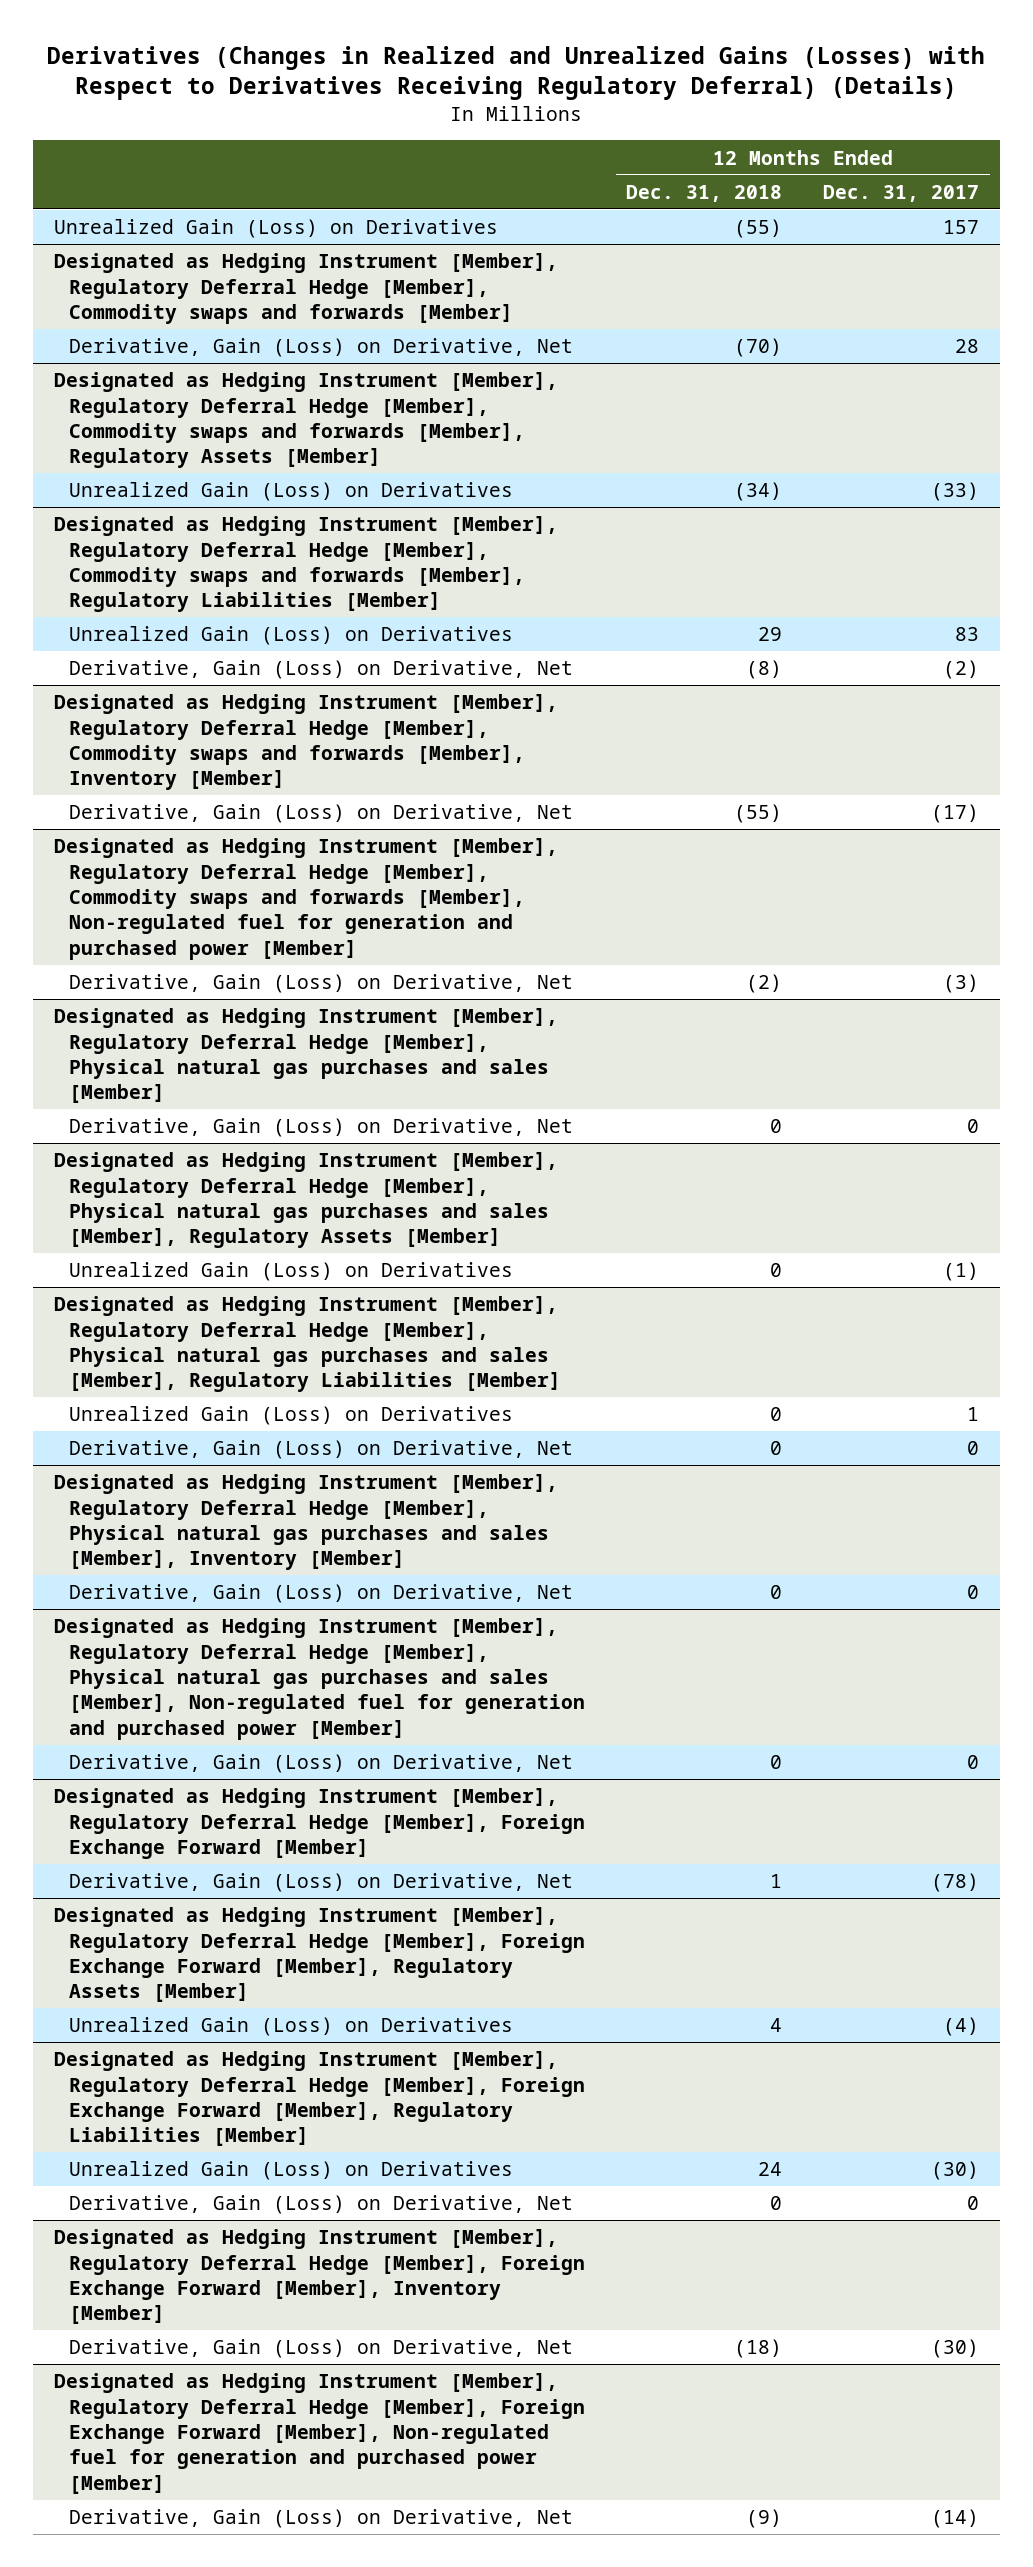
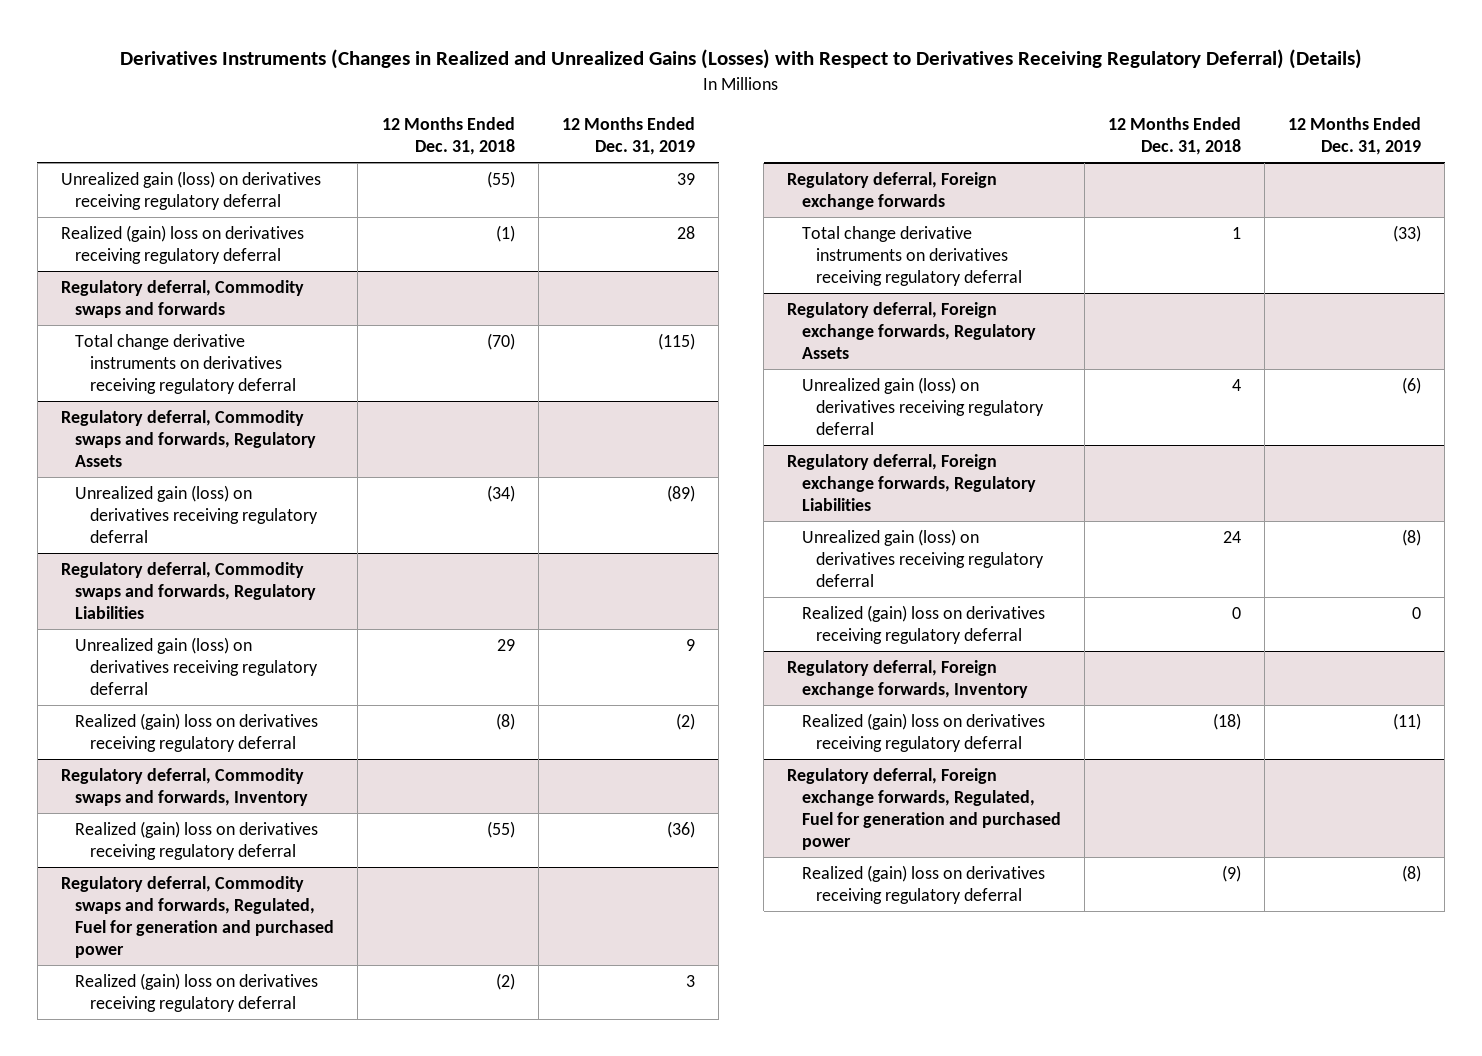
- Derivatives (Changes in Realized and Unrealized Gains (Losses) with Respect to Derivatives Receiving Regulatory Deferral) (Details)
+ Derivatives Instruments (Changes in Realized and Unrealized Gains (Losses) with Respect to Derivatives Receiving Regulatory Deferral) (Details)
- | 12 Months Ended Dec. 31, 2018 | 12 Months Ended Dec. 31, 2017
+ | 12 Months Ended Dec. 31, 2018 | 12 Months Ended Dec. 31, 2019
- Unrealized Gain (Loss) on Derivatives | (55) | 157
- Designated as Hedging Instrument [Member], Regulatory Deferral Hedge [Member], Commodity swaps and forwards [Member]
- Derivative, Gain (Loss) on Derivative, Net | (70) | 28
- Designated as Hedging Instrument [Member], Regulatory Deferral Hedge [Member], Commodity swaps and forwards [Member], Regulatory Assets [Member]
- Unrealized Gain (Loss) on Derivatives | (34) | (33)
- Designated as Hedging Instrument [Member], Regulatory Deferral Hedge [Member], Commodity swaps and forwards [Member], Regulatory Liabilities [Member]
- Unrealized Gain (Loss) on Derivatives | 29 | 83
- Derivative, Gain (Loss) on Derivative, Net | (8) | (2)
- Designated as Hedging Instrument [Member], Regulatory Deferral Hedge [Member], Commodity swaps and forwards [Member], Inventory [Member]
- Derivative, Gain (Loss) on Derivative, Net | (55) | (17)
- Designated as Hedging Instrument [Member], Regulatory Deferral Hedge [Member], Commodity swaps and forwards [Member], Non-regulated fuel for generation and purchased power [Member]
- Derivative, Gain (Loss) on Derivative, Net | (2) | (3)
- Designated as Hedging Instrument [Member], Regulatory Deferral Hedge [Member], Physical natural gas purchases and sales [Member]
- Derivative, Gain (Loss) on Derivative, Net | 0 | 0
- Designated as Hedging Instrument [Member], Regulatory Deferral Hedge [Member], Physical natural gas purchases and sales [Member], Regulatory Assets [Member]
- Unrealized Gain (Loss) on Derivatives | 0 | (1)
- Designated as Hedging Instrument [Member], Regulatory Deferral Hedge [Member], Physical natural gas purchases and sales [Member], Regulatory Liabilities [Member]
- Unrealized Gain (Loss) on Derivatives | 0 | 1
- Derivative, Gain (Loss) on Derivative, Net | 0 | 0
- Designated as Hedging Instrument [Member], Regulatory Deferral Hedge [Member], Physical natural gas purchases and sales [Member], Inventory [Member]
- Derivative, Gain (Loss) on Derivative, Net | 0 | 0
- Designated as Hedging Instrument [Member], Regulatory Deferral Hedge [Member], Physical natural gas purchases and sales [Member], Non-regulated fuel for generation and purchased power [Member]
- Derivative, Gain (Loss) on Derivative, Net | 0 | 0
- Designated as Hedging Instrument [Member], Regulatory Deferral Hedge [Member], Foreign Exchange Forward [Member]
- Derivative, Gain (Loss) on Derivative, Net | 1 | (78)
- Designated as Hedging Instrument [Member], Regulatory Deferral Hedge [Member], Foreign Exchange Forward [Member], Regulatory Assets [Member]
- Unrealized Gain (Loss) on Derivatives | 4 | (4)
- Designated as Hedging Instrument [Member], Regulatory Deferral Hedge [Member], Foreign Exchange Forward [Member], Regulatory Liabilities [Member]
- Unrealized Gain (Loss) on Derivatives | 24 | (30)
- Derivative, Gain (Loss) on Derivative, Net | 0 | 0
- Designated as Hedging Instrument [Member], Regulatory Deferral Hedge [Member], Foreign Exchange Forward [Member], Inventory [Member]
- Derivative, Gain (Loss) on Derivative, Net | (18) | (30)
- Designated as Hedging Instrument [Member], Regulatory Deferral Hedge [Member], Foreign Exchange Forward [Member], Non-regulated fuel for generation and purchased power [Member]
- Derivative, Gain (Loss) on Derivative, Net | (9) | (14)
+ Unrealized gain (loss) on derivatives receiving regulatory deferral | (55) | 39
+ Realized (gain) loss on derivatives receiving regulatory deferral | (1) | 28
+ Regulatory deferral, Commodity swaps and forwards
+ Total change derivative instruments on derivatives receiving regulatory deferral | (70) | (115)
+ Regulatory deferral, Commodity swaps and forwards, Regulatory Assets
+ Unrealized gain (loss) on derivatives receiving regulatory deferral | (34) | (89)
+ Regulatory deferral, Commodity swaps and forwards, Regulatory Liabilities
+ Unrealized gain (loss) on derivatives receiving regulatory deferral | 29 | 9
+ Realized (gain) loss on derivatives receiving regulatory deferral | (8) | (2)
+ Regulatory deferral, Commodity swaps and forwards, Inventory
+ Realized (gain) loss on derivatives receiving regulatory deferral | (55) | (36)
+ Regulatory deferral, Commodity swaps and forwards, Regulated, Fuel for generation and purchased power
+ Realized (gain) loss on derivatives receiving regulatory deferral | (2) | 3
+ Regulatory deferral, Foreign exchange forwards
+ Total change derivative instruments on derivatives receiving regulatory deferral | 1 | (33)
+ Regulatory deferral, Foreign exchange forwards, Regulatory Assets
+ Unrealized gain (loss) on derivatives receiving regulatory deferral | 4 | (6)
+ Regulatory deferral, Foreign exchange forwards, Regulatory Liabilities
+ Unrealized gain (loss) on derivatives receiving regulatory deferral | 24 | (8)
+ Realized (gain) loss on derivatives receiving regulatory deferral | 0 | 0
+ Regulatory deferral, Foreign exchange forwards, Inventory
+ Realized (gain) loss on derivatives receiving regulatory deferral | (18) | (11)
+ Regulatory deferral, Foreign exchange forwards, Regulated, Fuel for generation and purchased power
+ Realized (gain) loss on derivatives receiving regulatory deferral | (9) | (8)

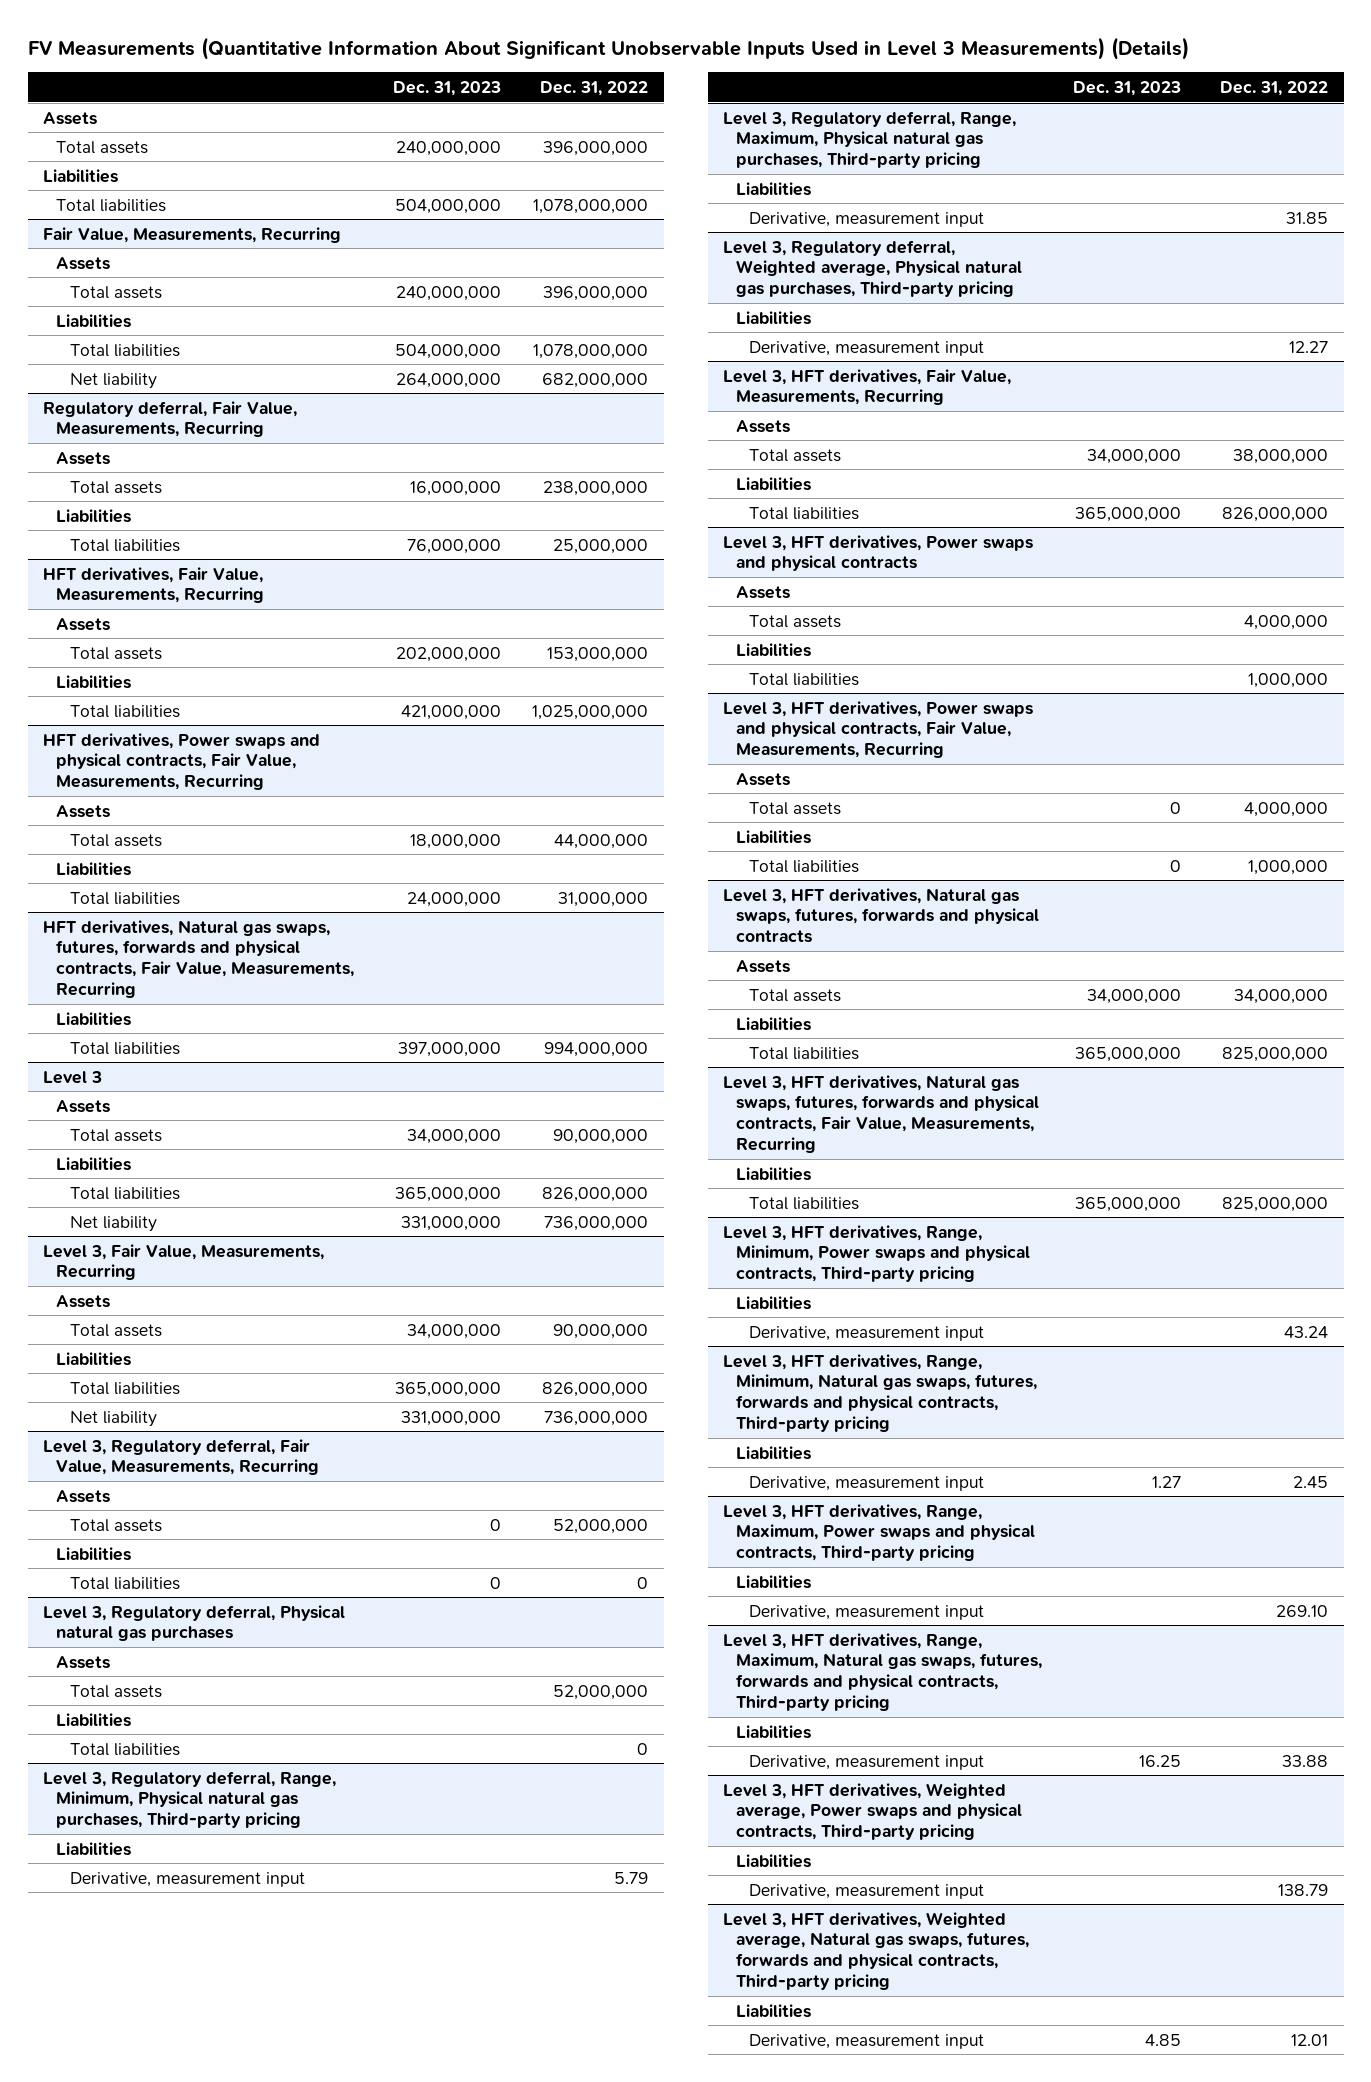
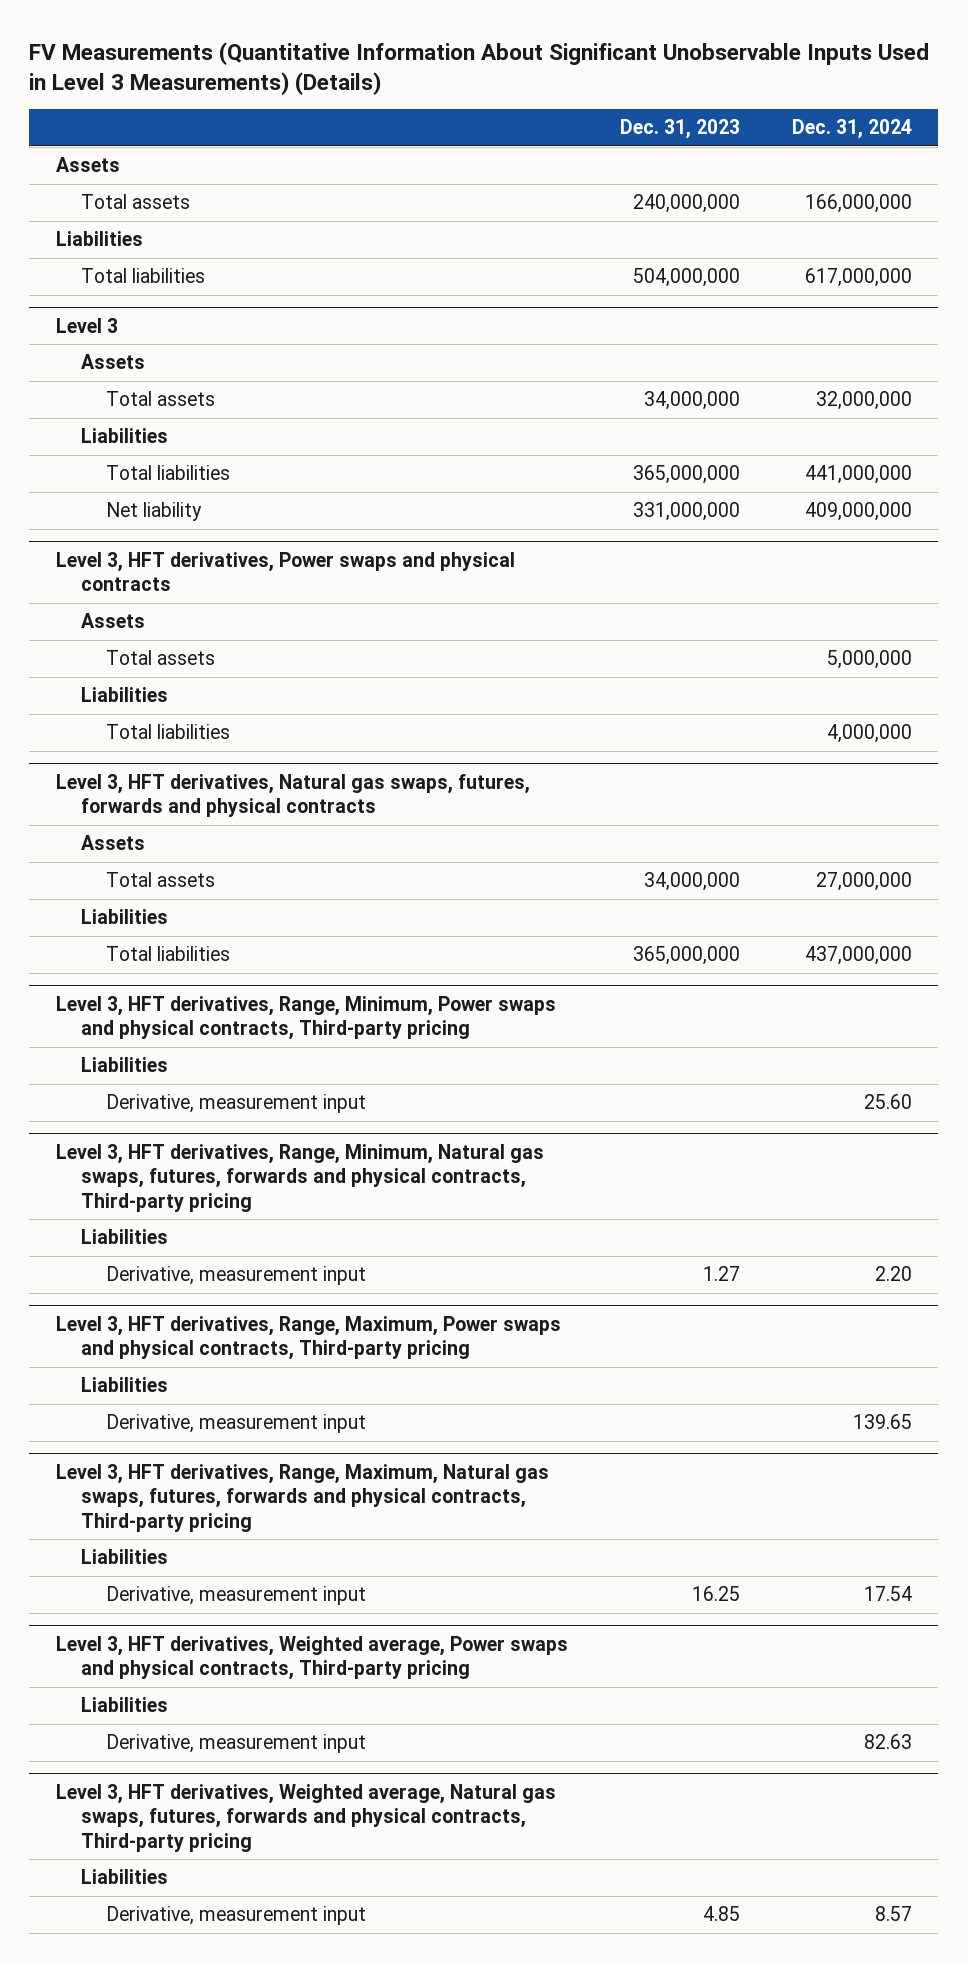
- | Dec. 31, 2023 | Dec. 31, 2022
+ | Dec. 31, 2023 | Dec. 31, 2024
- Fair Value, Measurements, Recurring
- Assets
- Total assets | 240,000,000 | 396,000,000
- Liabilities
- Total liabilities | 504,000,000 | 1,078,000,000
- Net liability | 264,000,000 | 682,000,000
- Regulatory deferral, Fair Value, Measurements, Recurring
- Assets
- Total assets | 16,000,000 | 238,000,000
- Liabilities
- Total liabilities | 76,000,000 | 25,000,000
- HFT derivatives, Fair Value, Measurements, Recurring
- Assets
- Total assets | 202,000,000 | 153,000,000
- Liabilities
- Total liabilities | 421,000,000 | 1,025,000,000
- HFT derivatives, Power swaps and physical contracts, Fair Value, Measurements, Recurring
- Assets
- Total assets | 18,000,000 | 44,000,000
- Liabilities
- Total liabilities | 24,000,000 | 31,000,000
- HFT derivatives, Natural gas swaps, futures, forwards and physical contracts, Fair Value, Measurements, Recurring
- Liabilities
- Total liabilities | 397,000,000 | 994,000,000
- Level 3, Fair Value, Measurements, Recurring
- Assets
- Total assets | 34,000,000 | 90,000,000
- Liabilities
- Total liabilities | 365,000,000 | 826,000,000
- Net liability | 331,000,000 | 736,000,000
- Level 3, Regulatory deferral, Fair Value, Measurements, Recurring
- Assets
- Total assets | 0 | 52,000,000
- Liabilities
- Total liabilities | 0 | 0
- Level 3, Regulatory deferral, Physical natural gas purchases
- Assets
- Total assets | | 52,000,000
- Liabilities
- Total liabilities | | 0
- Level 3, Regulatory deferral, Range, Minimum, Physical natural gas purchases, Third-party pricing
- Liabilities
- Derivative, measurement input | | 5.79
- Level 3, Regulatory deferral, Range, Maximum, Physical natural gas purchases, Third-party pricing
- Liabilities
- Derivative, measurement input | | 31.85
- Level 3, Regulatory deferral, Weighted average, Physical natural gas purchases, Third-party pricing
- Liabilities
- Derivative, measurement input | | 12.27
- Level 3, HFT derivatives, Fair Value, Measurements, Recurring
- Assets
- Total assets | 34,000,000 | 38,000,000
- Liabilities
- Total liabilities | 365,000,000 | 826,000,000
- Level 3, HFT derivatives, Power swaps and physical contracts, Fair Value, Measurements, Recurring
- Assets
- Total assets | 0 | 4,000,000
- Liabilities
- Total liabilities | 0 | 1,000,000
- Level 3, HFT derivatives, Natural gas swaps, futures, forwards and physical contracts, Fair Value, Measurements, Recurring
- Liabilities
- Total liabilities | 365,000,000 | 825,000,000

